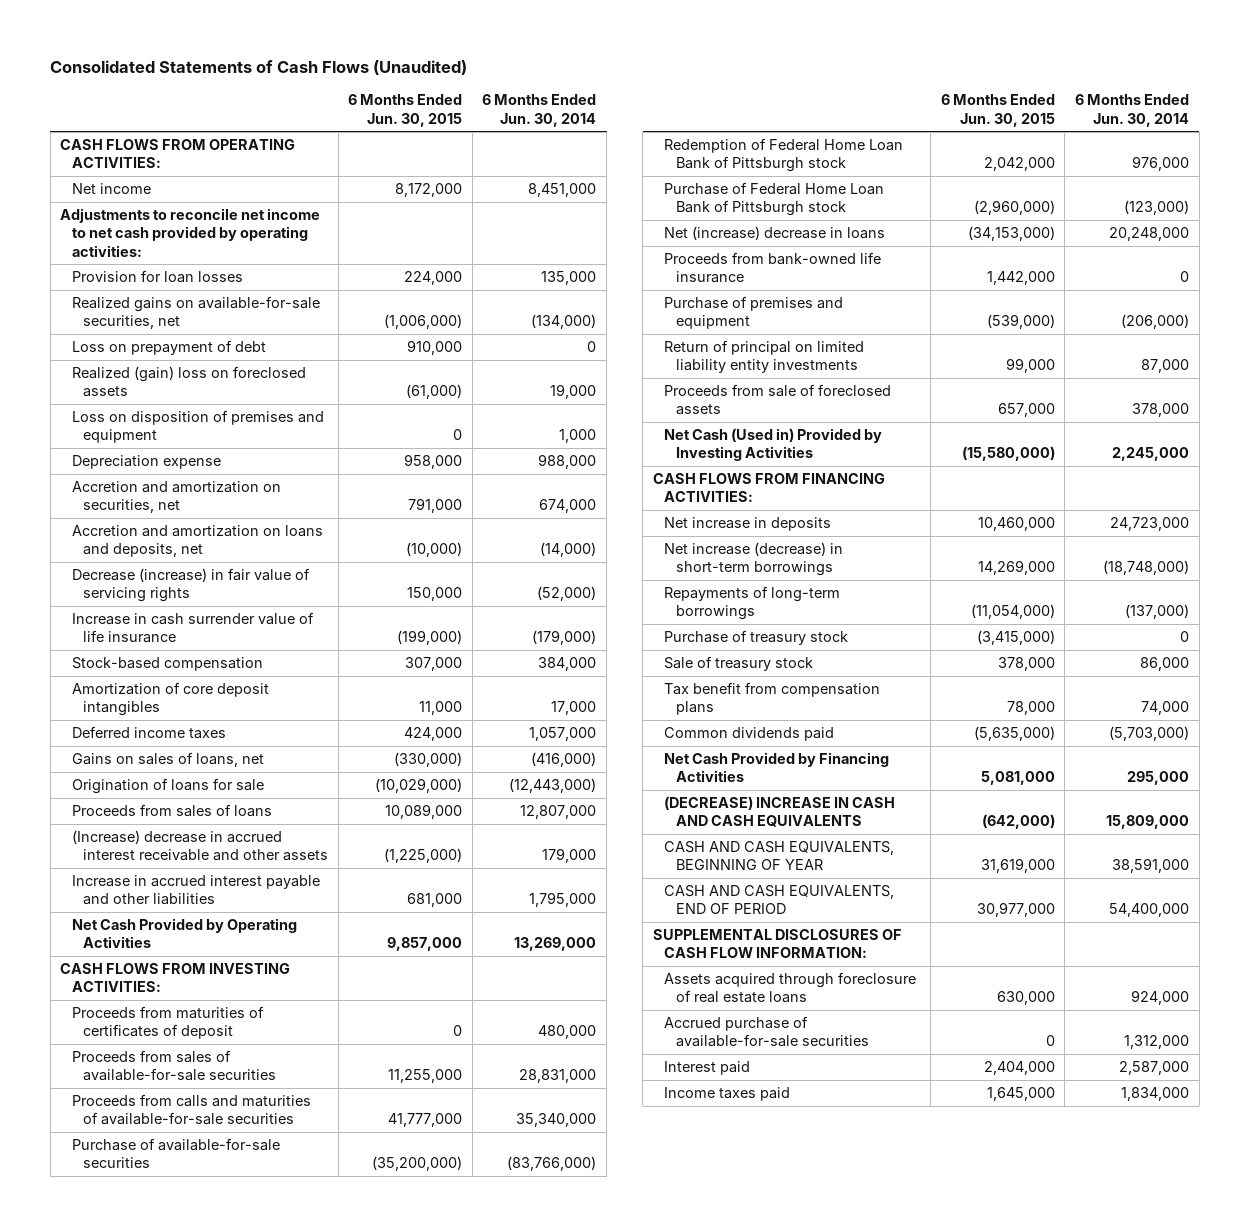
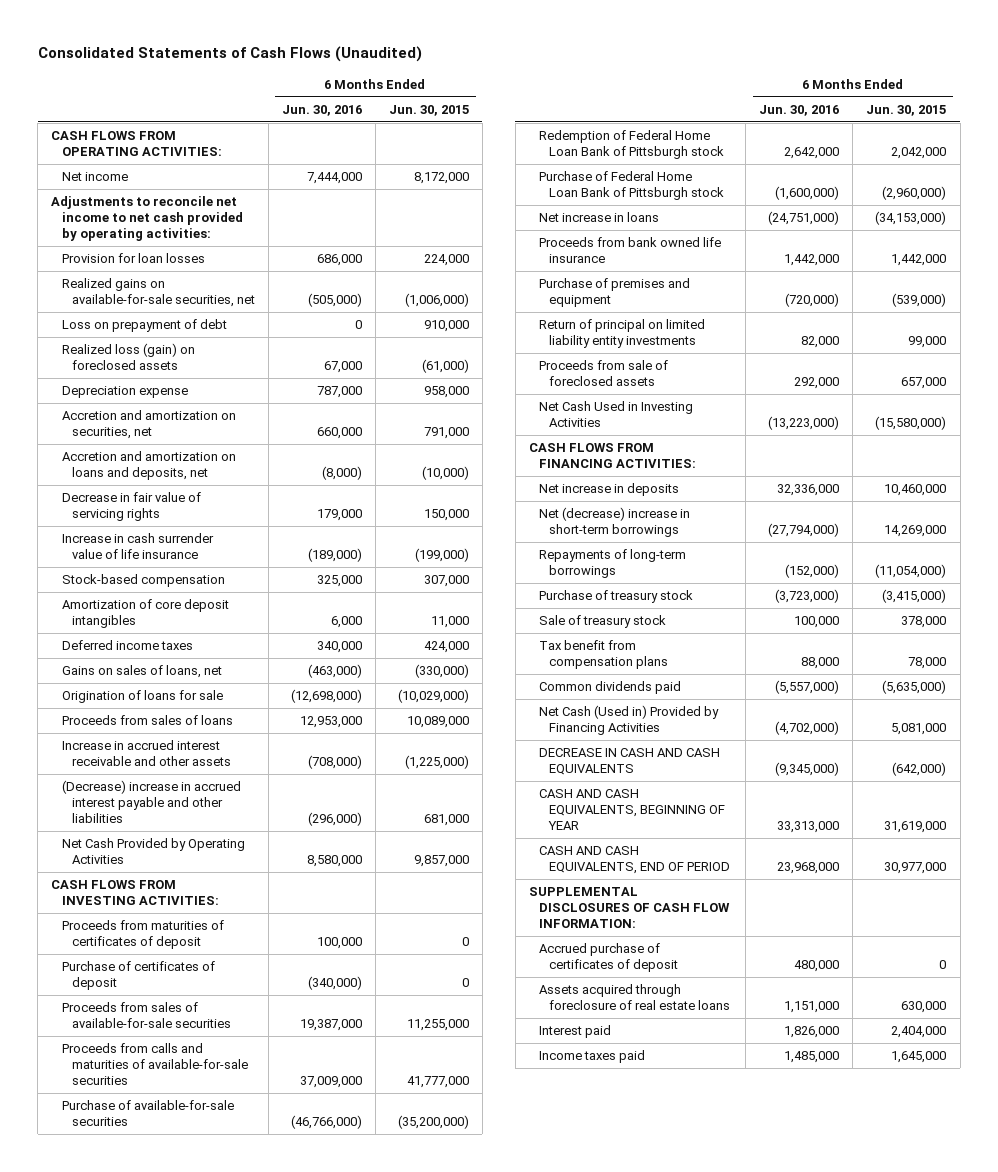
- | 6 Months Ended Jun. 30, 2015 | 6 Months Ended Jun. 30, 2014
+ | 6 Months Ended Jun. 30, 2016 | 6 Months Ended Jun. 30, 2015
- Realized (gain) loss on foreclosed assets | (61,000) | 19,000
- Loss on disposition of premises and equipment | 0 | 1,000
+ Realized loss (gain) on foreclosed assets | 67,000 | (61,000)
- Decrease (increase) in fair value of servicing rights | 150,000 | (52,000)
+ Decrease in fair value of servicing rights | 179,000 | 150,000
- (Increase) decrease in accrued interest receivable and other assets | (1,225,000) | 179,000
- Increase in accrued interest payable and other liabilities | 681,000 | 1,795,000
+ Increase in accrued interest receivable and other assets | (708,000) | (1,225,000)
+ (Decrease) increase in accrued interest payable and other liabilities | (296,000) | 681,000
+ Purchase of certificates of deposit | (340,000) | 0
- Net (increase) decrease in loans | (34,153,000) | 20,248,000
- Proceeds from bank-owned life insurance | 1,442,000 | 0
+ Net increase in loans | (24,751,000) | (34,153,000)
+ Proceeds from bank owned life insurance | 1,442,000 | 1,442,000
- Net Cash (Used in) Provided by Investing Activities | (15,580,000) | 2,245,000
+ Net Cash Used in Investing Activities | (13,223,000) | (15,580,000)
- Net increase (decrease) in short-term borrowings | 14,269,000 | (18,748,000)
+ Net (decrease) increase in short-term borrowings | (27,794,000) | 14,269,000
- Net Cash Provided by Financing Activities | 5,081,000 | 295,000
- (DECREASE) INCREASE IN CASH AND CASH EQUIVALENTS | (642,000) | 15,809,000
+ Net Cash (Used in) Provided by Financing Activities | (4,702,000) | 5,081,000
+ DECREASE IN CASH AND CASH EQUIVALENTS | (9,345,000) | (642,000)
+ Accrued purchase of certificates of deposit | 480,000 | 0
- Accrued purchase of available-for-sale securities | 0 | 1,312,000

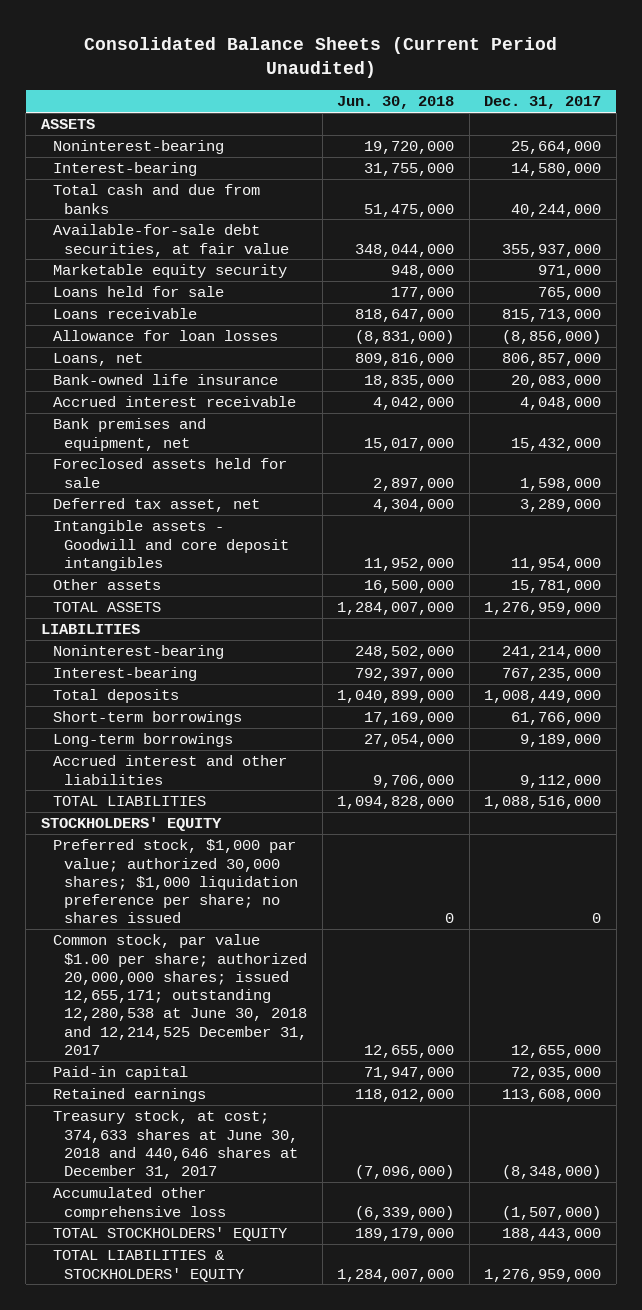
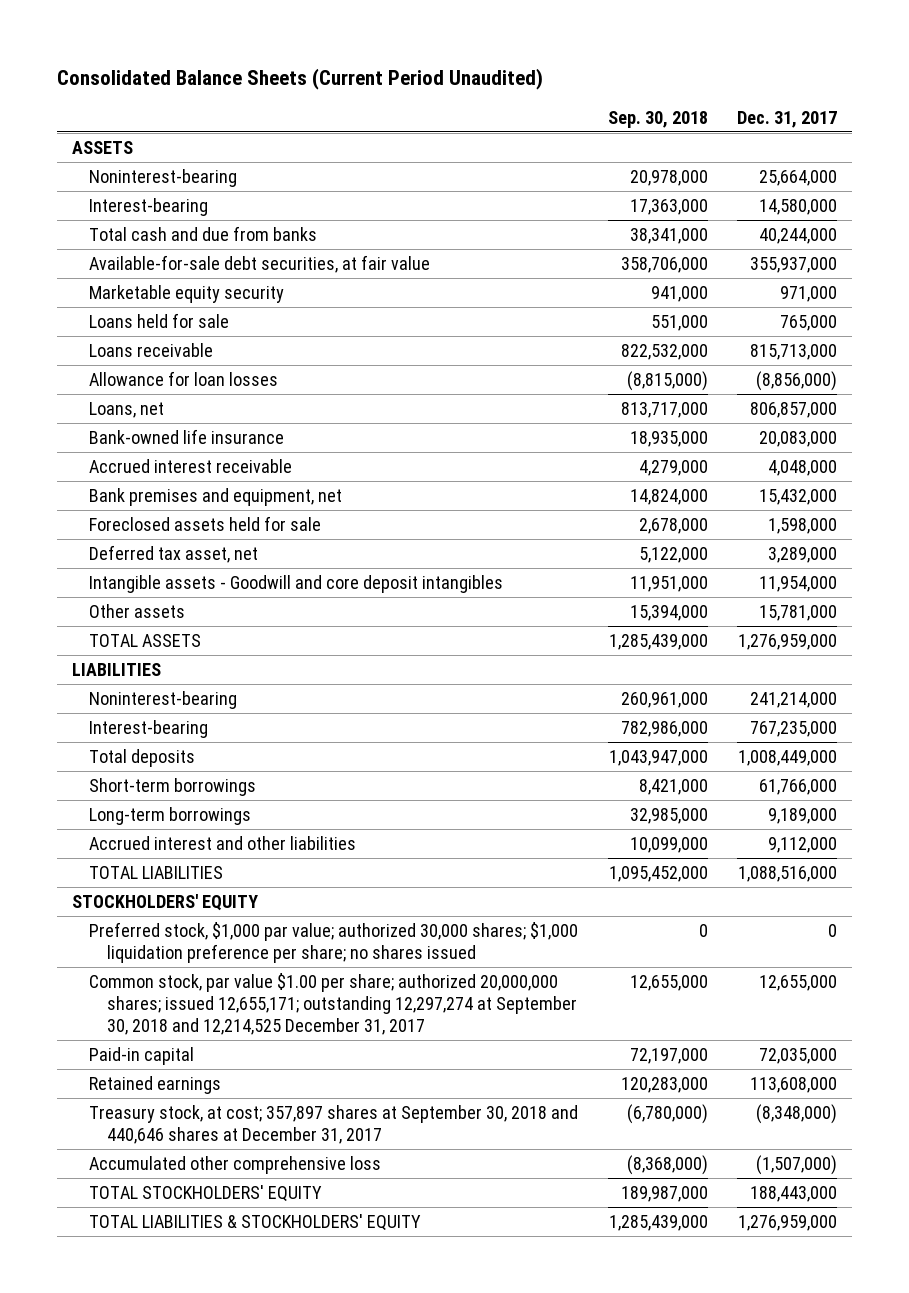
- | Jun. 30, 2018 | Dec. 31, 2017
+ | Sep. 30, 2018 | Dec. 31, 2017
- Common stock, par value $1.00 per share; authorized 20,000,000 shares; issued 12,655,171; outstanding 12,280,538 at June 30, 2018 and 12,214,525 December 31, 2017 | 12,655,000 | 12,655,000
+ Common stock, par value $1.00 per share; authorized 20,000,000 shares; issued 12,655,171; outstanding 12,297,274 at September 30, 2018 and 12,214,525 December 31, 2017 | 12,655,000 | 12,655,000
- Treasury stock, at cost; 374,633 shares at June 30, 2018 and 440,646 shares at December 31, 2017 | (7,096,000) | (8,348,000)
+ Treasury stock, at cost; 357,897 shares at September 30, 2018 and 440,646 shares at December 31, 2017 | (6,780,000) | (8,348,000)

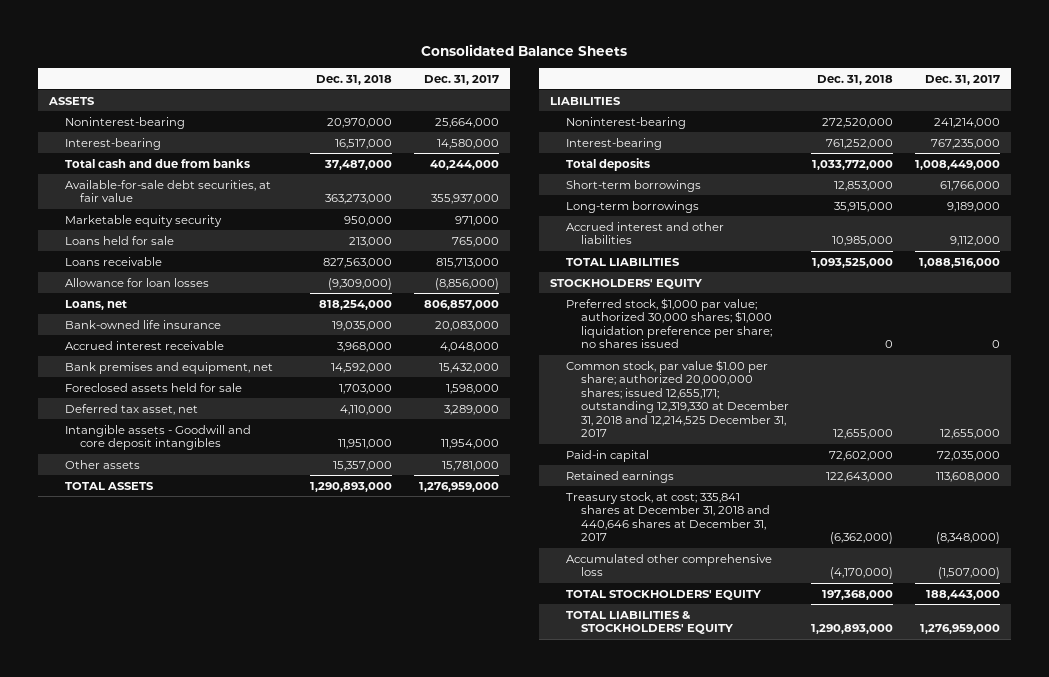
- Consolidated Balance Sheets (Current Period Unaudited)
+ Consolidated Balance Sheets
- | Sep. 30, 2018 | Dec. 31, 2017
+ | Dec. 31, 2018 | Dec. 31, 2017
- Common stock, par value $1.00 per share; authorized 20,000,000 shares; issued 12,655,171; outstanding 12,297,274 at September 30, 2018 and 12,214,525 December 31, 2017 | 12,655,000 | 12,655,000
+ Common stock, par value $1.00 per share; authorized 20,000,000 shares; issued 12,655,171; outstanding 12,319,330 at December 31, 2018 and 12,214,525 December 31, 2017 | 12,655,000 | 12,655,000
- Treasury stock, at cost; 357,897 shares at September 30, 2018 and 440,646 shares at December 31, 2017 | (6,780,000) | (8,348,000)
+ Treasury stock, at cost; 335,841 shares at December 31, 2018 and 440,646 shares at December 31, 2017 | (6,362,000) | (8,348,000)

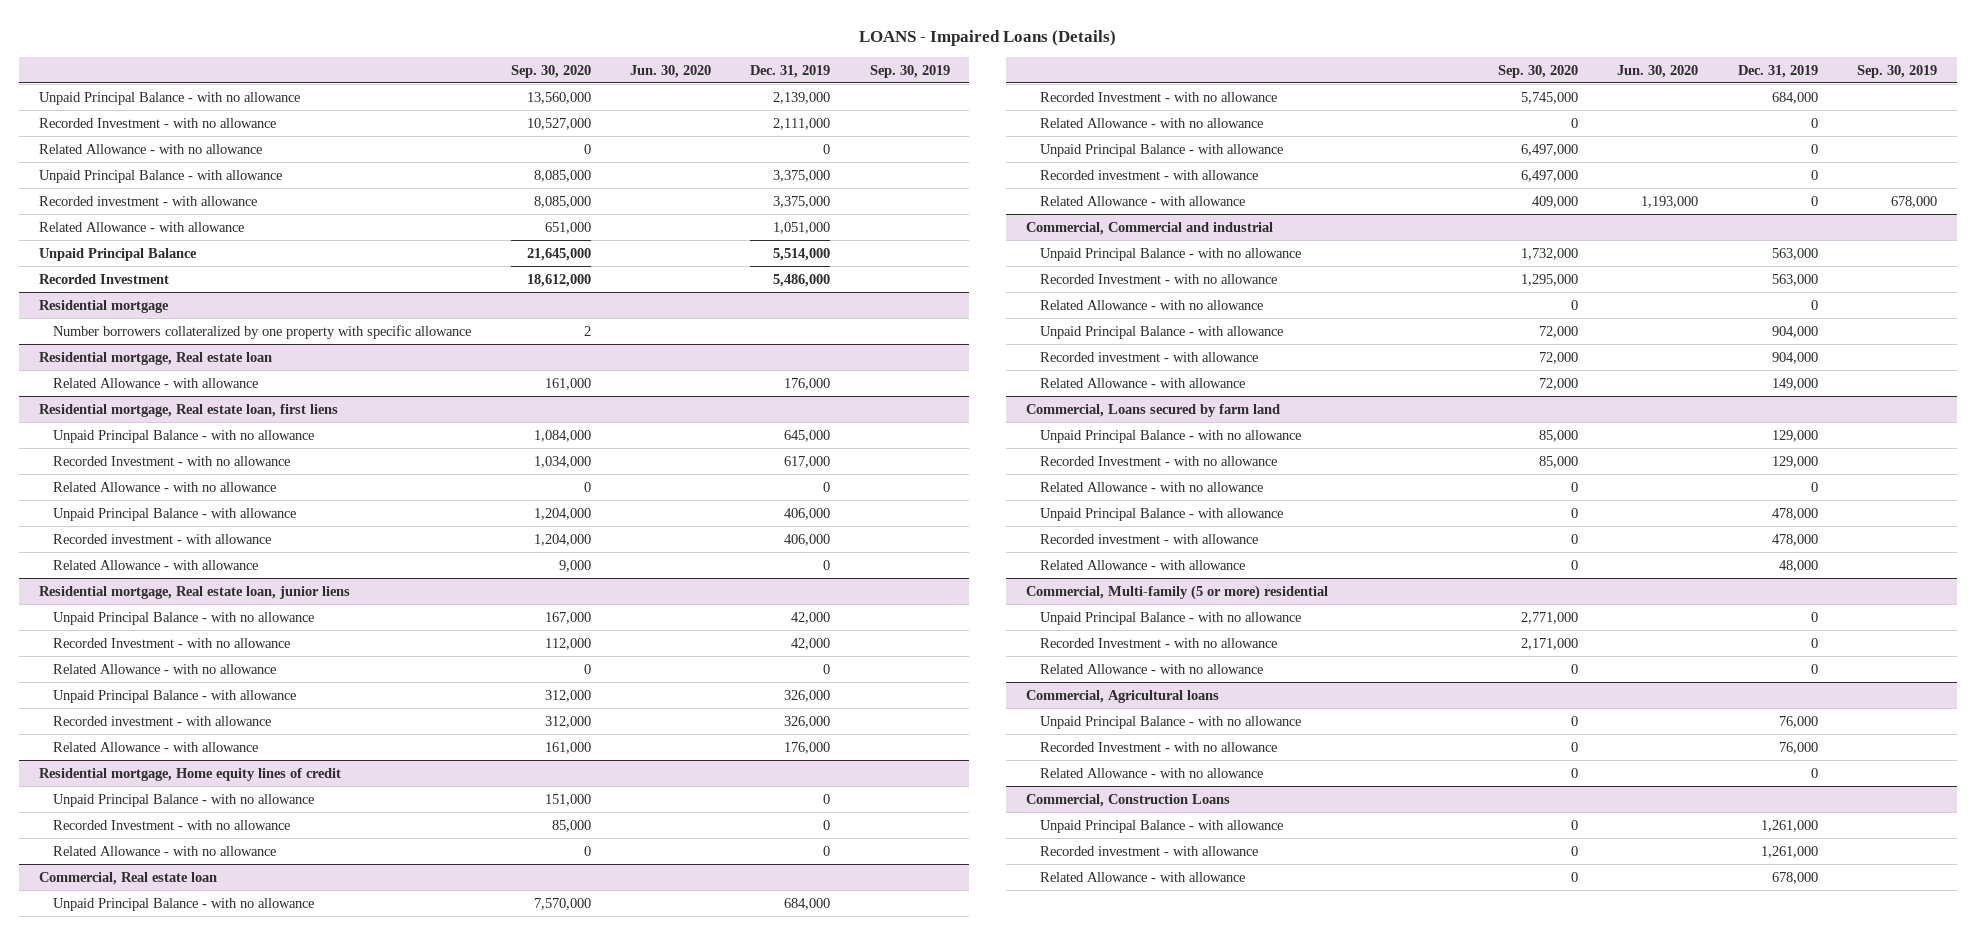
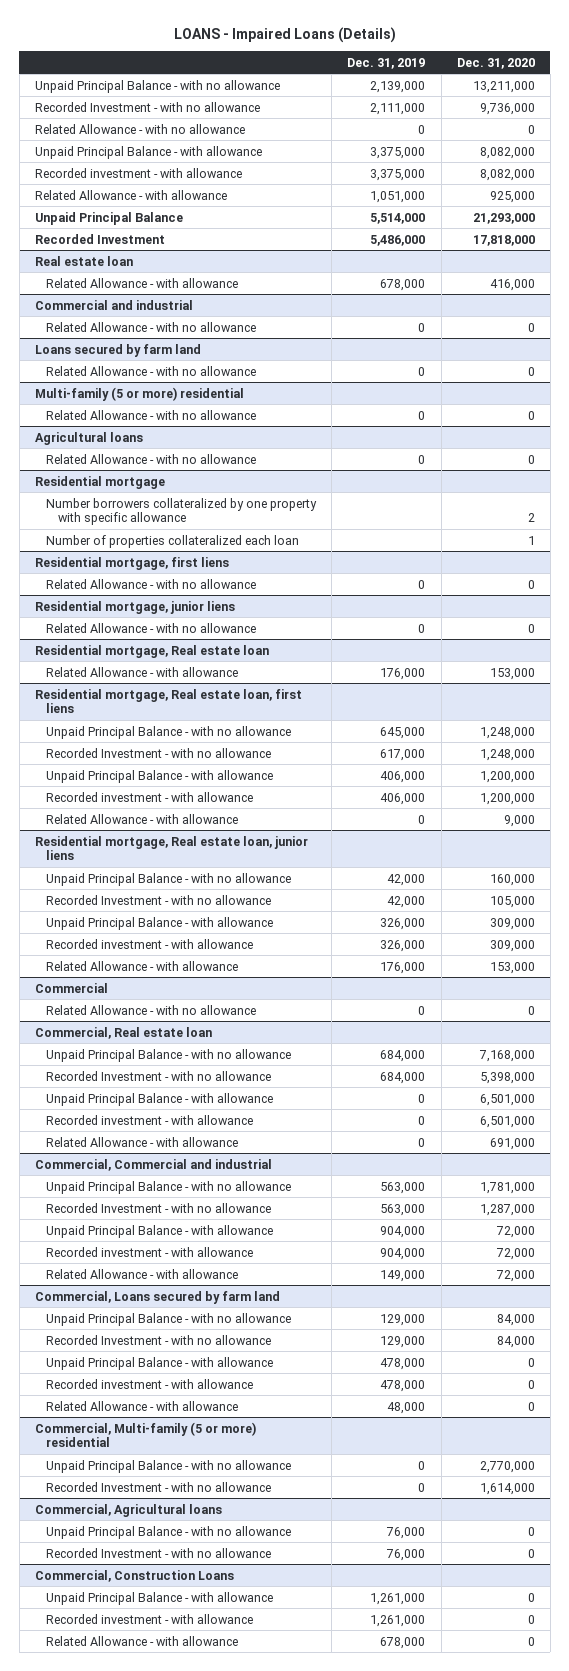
- | Sep. 30, 2020 | Jun. 30, 2020 | Dec. 31, 2019 | Sep. 30, 2019
+ | Dec. 31, 2019 | Dec. 31, 2020
+ Real estate loan
+ Related Allowance - with allowance | 678,000 | 416,000
+ Commercial and industrial
+ Related Allowance - with no allowance | 0 | 0
+ Loans secured by farm land
+ Related Allowance - with no allowance | 0 | 0
+ Multi-family (5 or more) residential
+ Related Allowance - with no allowance | 0 | 0
+ Agricultural loans
+ Related Allowance - with no allowance | 0 | 0
@ Residential mortgage
+ Number of properties collateralized each loan | | 1
+ Residential mortgage, first liens
+ Related Allowance - with no allowance | 0 | 0
+ Residential mortgage, junior liens
+ Related Allowance - with no allowance | 0 | 0
@ Residential mortgage, Real estate loan, first liens
- Related Allowance - with no allowance | 0 | | 0 |
@ Residential mortgage, Real estate loan, junior liens
- Related Allowance - with no allowance | 0 | | 0 |
- Residential mortgage, Home equity lines of credit
- Unpaid Principal Balance - with no allowance | 151,000 | | 0 |
- Recorded Investment - with no allowance | 85,000 | | 0 |
+ Commercial
@ Commercial, Real estate loan
- Related Allowance - with no allowance | 0 | | 0 |
@ Commercial, Commercial and industrial
- Related Allowance - with no allowance | 0 | | 0 |
@ Commercial, Loans secured by farm land
- Related Allowance - with no allowance | 0 | | 0 |
@ Commercial, Multi-family (5 or more) residential
- Related Allowance - with no allowance | 0 | | 0 |
@ Commercial, Agricultural loans
- Related Allowance - with no allowance | 0 | | 0 |

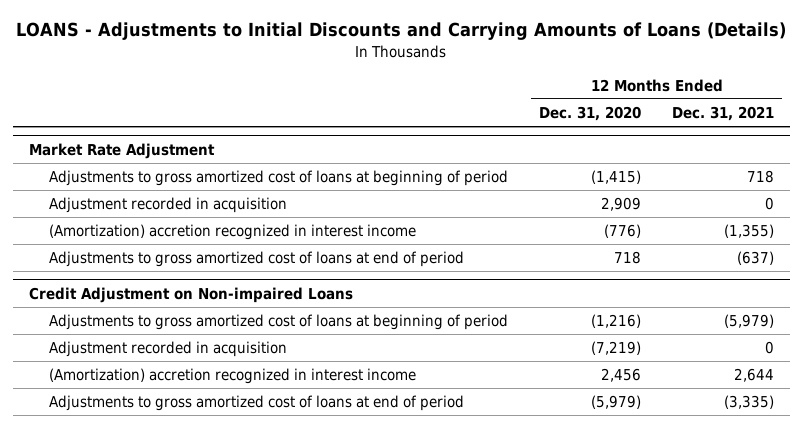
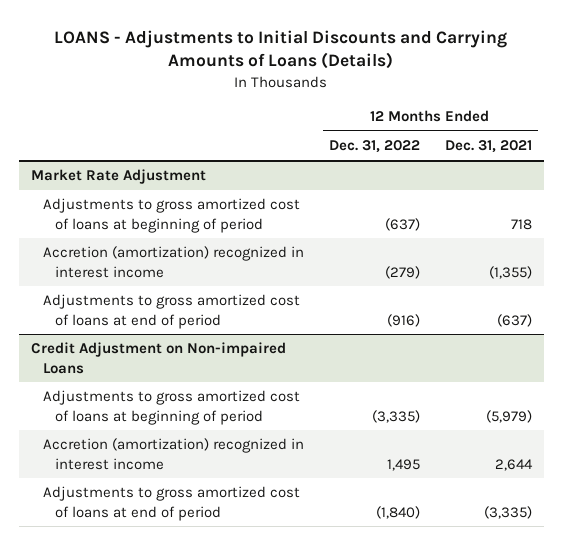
- | 12 Months Ended Dec. 31, 2020 | 12 Months Ended Dec. 31, 2021
+ | 12 Months Ended Dec. 31, 2022 | 12 Months Ended Dec. 31, 2021
@ Market Rate Adjustment
- Adjustment recorded in acquisition | 2,909 | 0
- (Amortization) accretion recognized in interest income | (776) | (1,355)
+ Accretion (amortization) recognized in interest income | (279) | (1,355)
@ Credit Adjustment on Non-impaired Loans
- Adjustment recorded in acquisition | (7,219) | 0
- (Amortization) accretion recognized in interest income | 2,456 | 2,644
+ Accretion (amortization) recognized in interest income | 1,495 | 2,644

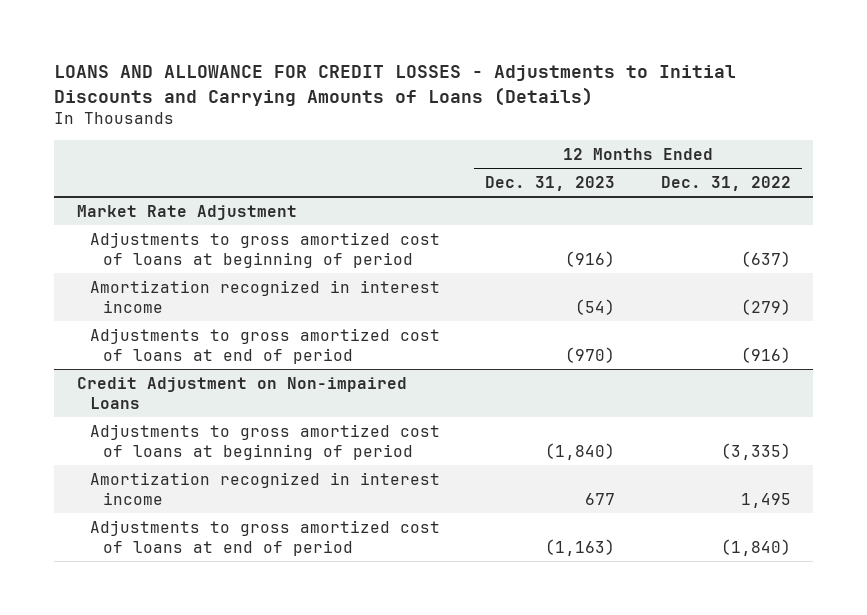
- LOANS - Adjustments to Initial Discounts and Carrying Amounts of Loans (Details)
+ LOANS AND ALLOWANCE FOR CREDIT LOSSES - Adjustments to Initial Discounts and Carrying Amounts of Loans (Details)
- | 12 Months Ended Dec. 31, 2022 | 12 Months Ended Dec. 31, 2021
+ | 12 Months Ended Dec. 31, 2023 | 12 Months Ended Dec. 31, 2022
@ Market Rate Adjustment
- Accretion (amortization) recognized in interest income | (279) | (1,355)
+ Amortization recognized in interest income | (54) | (279)
@ Credit Adjustment on Non-impaired Loans
- Accretion (amortization) recognized in interest income | 1,495 | 2,644
+ Amortization recognized in interest income | 677 | 1,495

